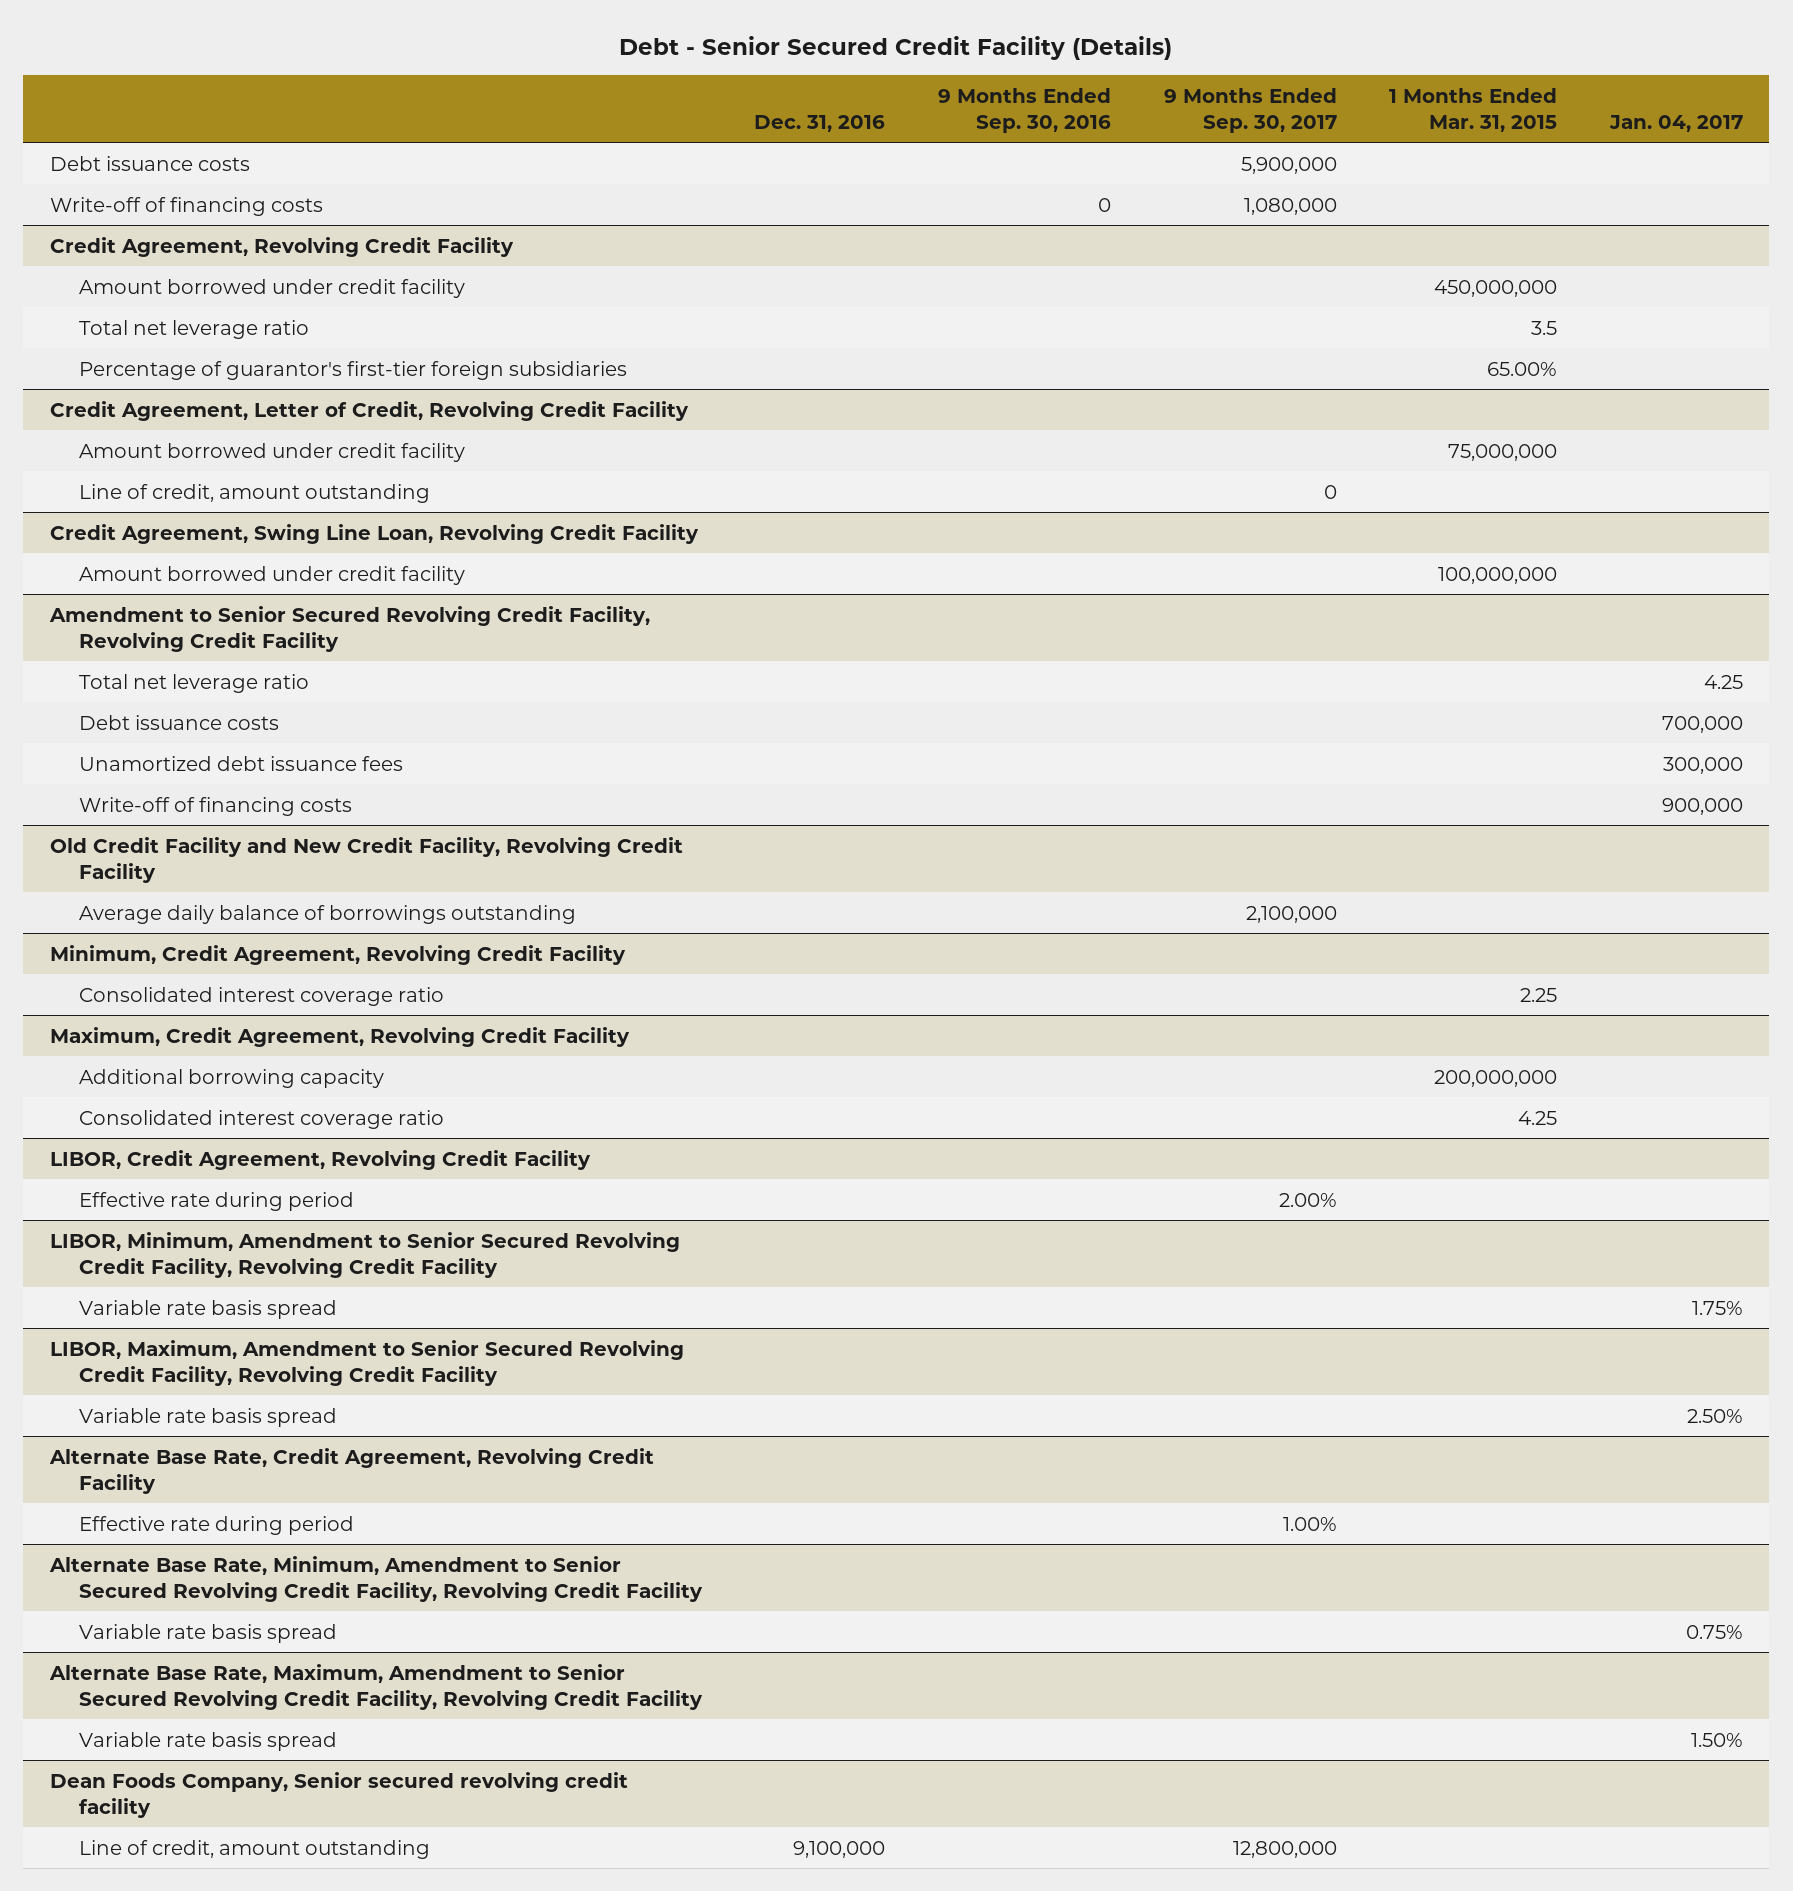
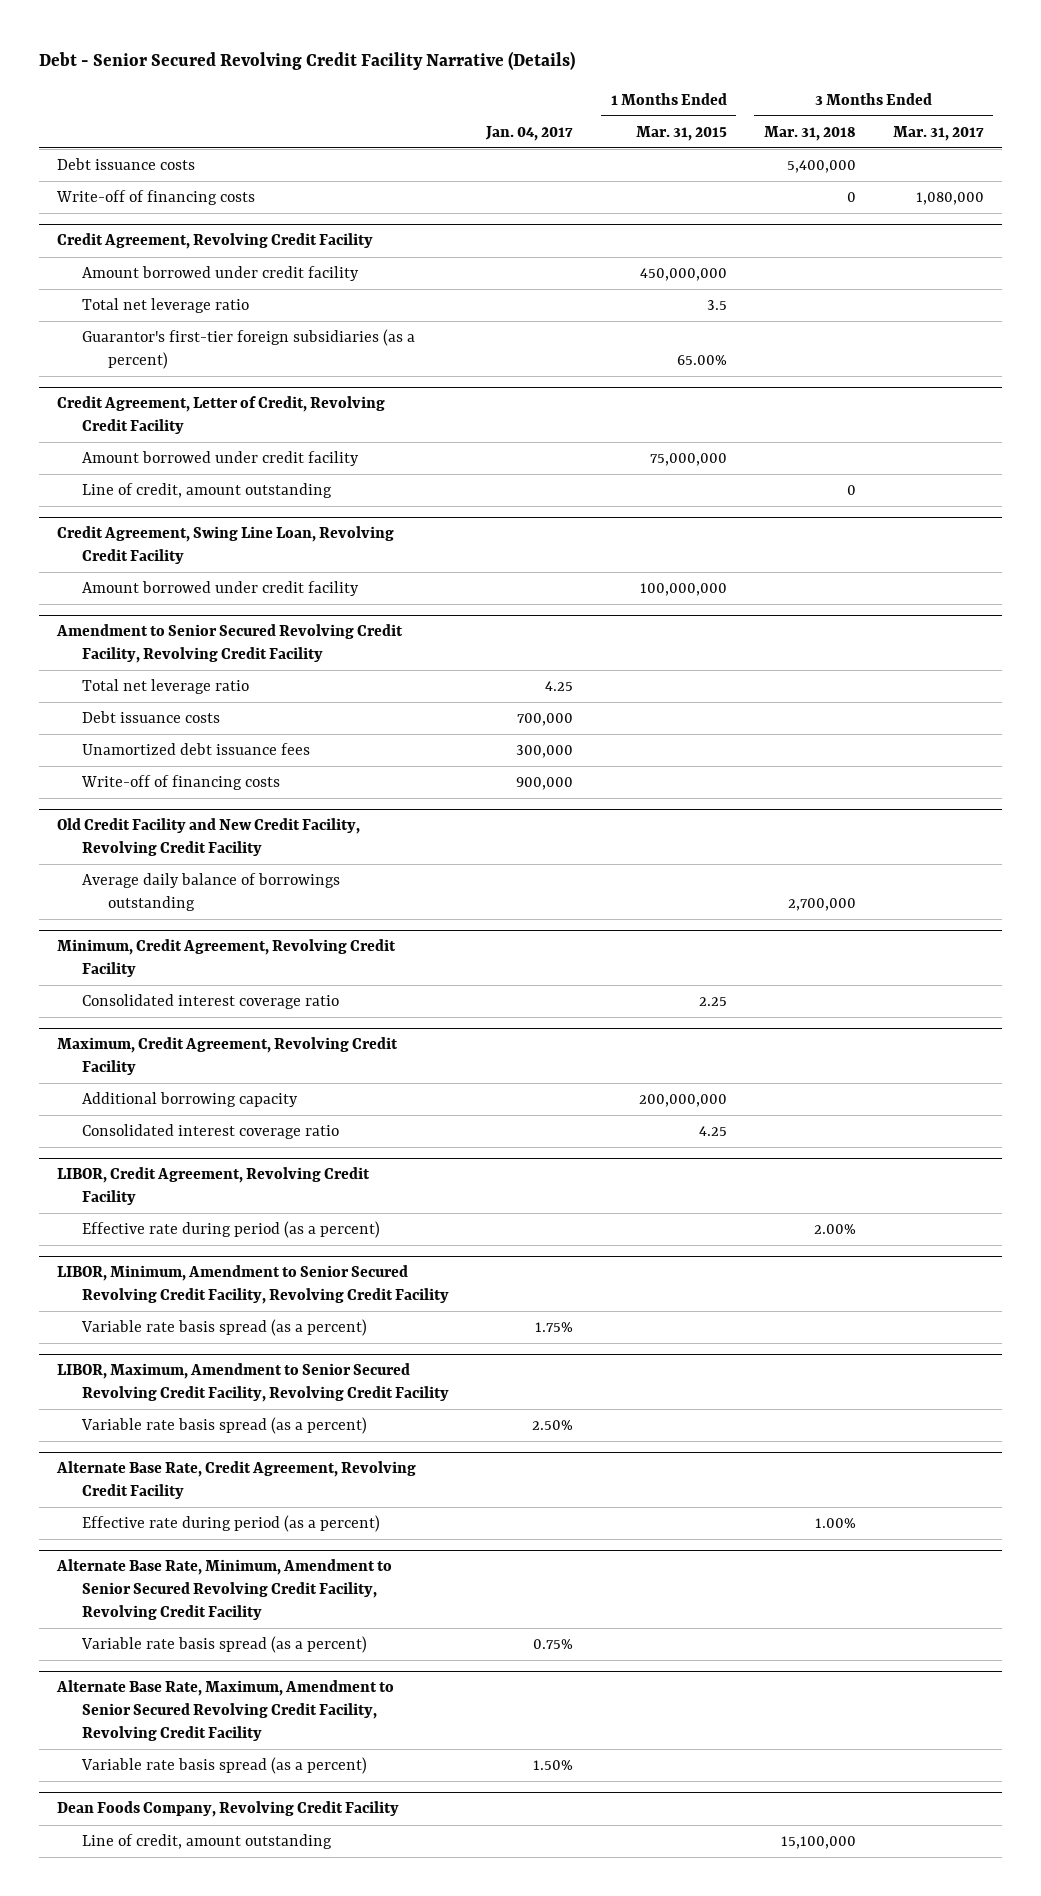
- Debt - Senior Secured Credit Facility (Details)
+ Debt - Senior Secured Revolving Credit Facility Narrative (Details)
- | Dec. 31, 2016 | 9 Months Ended Sep. 30, 2016 | 9 Months Ended Sep. 30, 2017 | 1 Months Ended Mar. 31, 2015 | Jan. 04, 2017
+ | Jan. 04, 2017 | 1 Months Ended Mar. 31, 2015 | 3 Months Ended Mar. 31, 2018 | 3 Months Ended Mar. 31, 2017
@ Credit Agreement, Revolving Credit Facility
- Percentage of guarantor's first-tier foreign subsidiaries | | | | 65.00% |
+ Guarantor's first-tier foreign subsidiaries (as a percent) | | 65.00% | |
@ LIBOR, Credit Agreement, Revolving Credit Facility
- Effective rate during period | | | 2.00% | |
+ Effective rate during period (as a percent) | | | 2.00% |
@ LIBOR, Minimum, Amendment to Senior Secured Revolving Credit Facility, Revolving Credit Facility
- Variable rate basis spread | | | | | 1.75%
+ Variable rate basis spread (as a percent) | 1.75% | | |
@ LIBOR, Maximum, Amendment to Senior Secured Revolving Credit Facility, Revolving Credit Facility
- Variable rate basis spread | | | | | 2.50%
+ Variable rate basis spread (as a percent) | 2.50% | | |
@ Alternate Base Rate, Credit Agreement, Revolving Credit Facility
- Effective rate during period | | | 1.00% | |
+ Effective rate during period (as a percent) | | | 1.00% |
@ Alternate Base Rate, Minimum, Amendment to Senior Secured Revolving Credit Facility, Revolving Credit Facility
- Variable rate basis spread | | | | | 0.75%
+ Variable rate basis spread (as a percent) | 0.75% | | |
@ Alternate Base Rate, Maximum, Amendment to Senior Secured Revolving Credit Facility, Revolving Credit Facility
- Variable rate basis spread | | | | | 1.50%
- Dean Foods Company, Senior secured revolving credit facility
@ Alternate Base Rate, Maximum, Amendment to Senior Secured Revolving Credit Facility, Revolving Credit Facility
+ Variable rate basis spread (as a percent) | 1.50% | | |
+ Dean Foods Company, Revolving Credit Facility

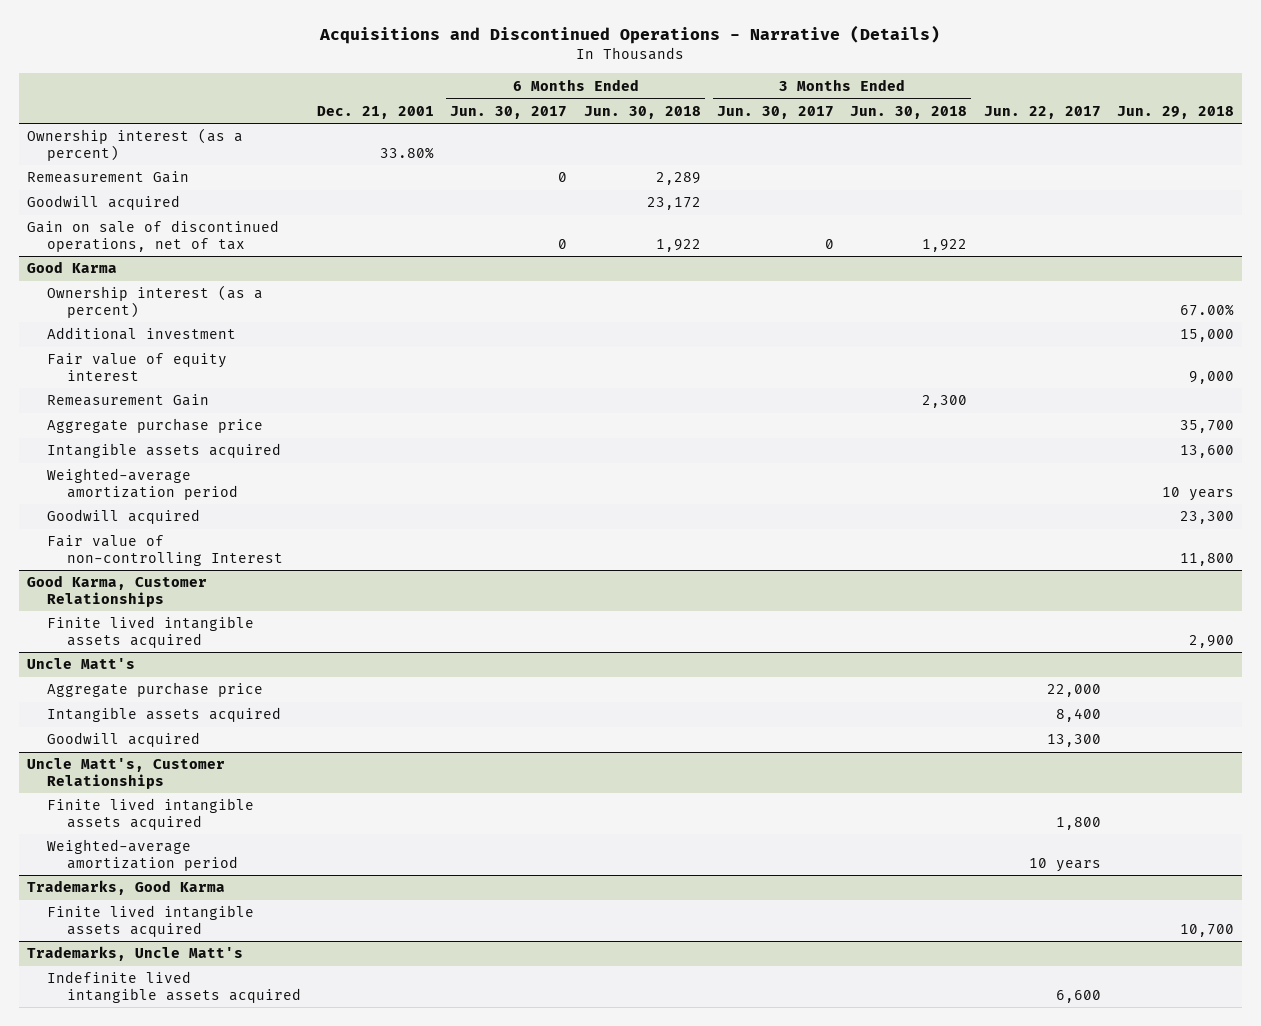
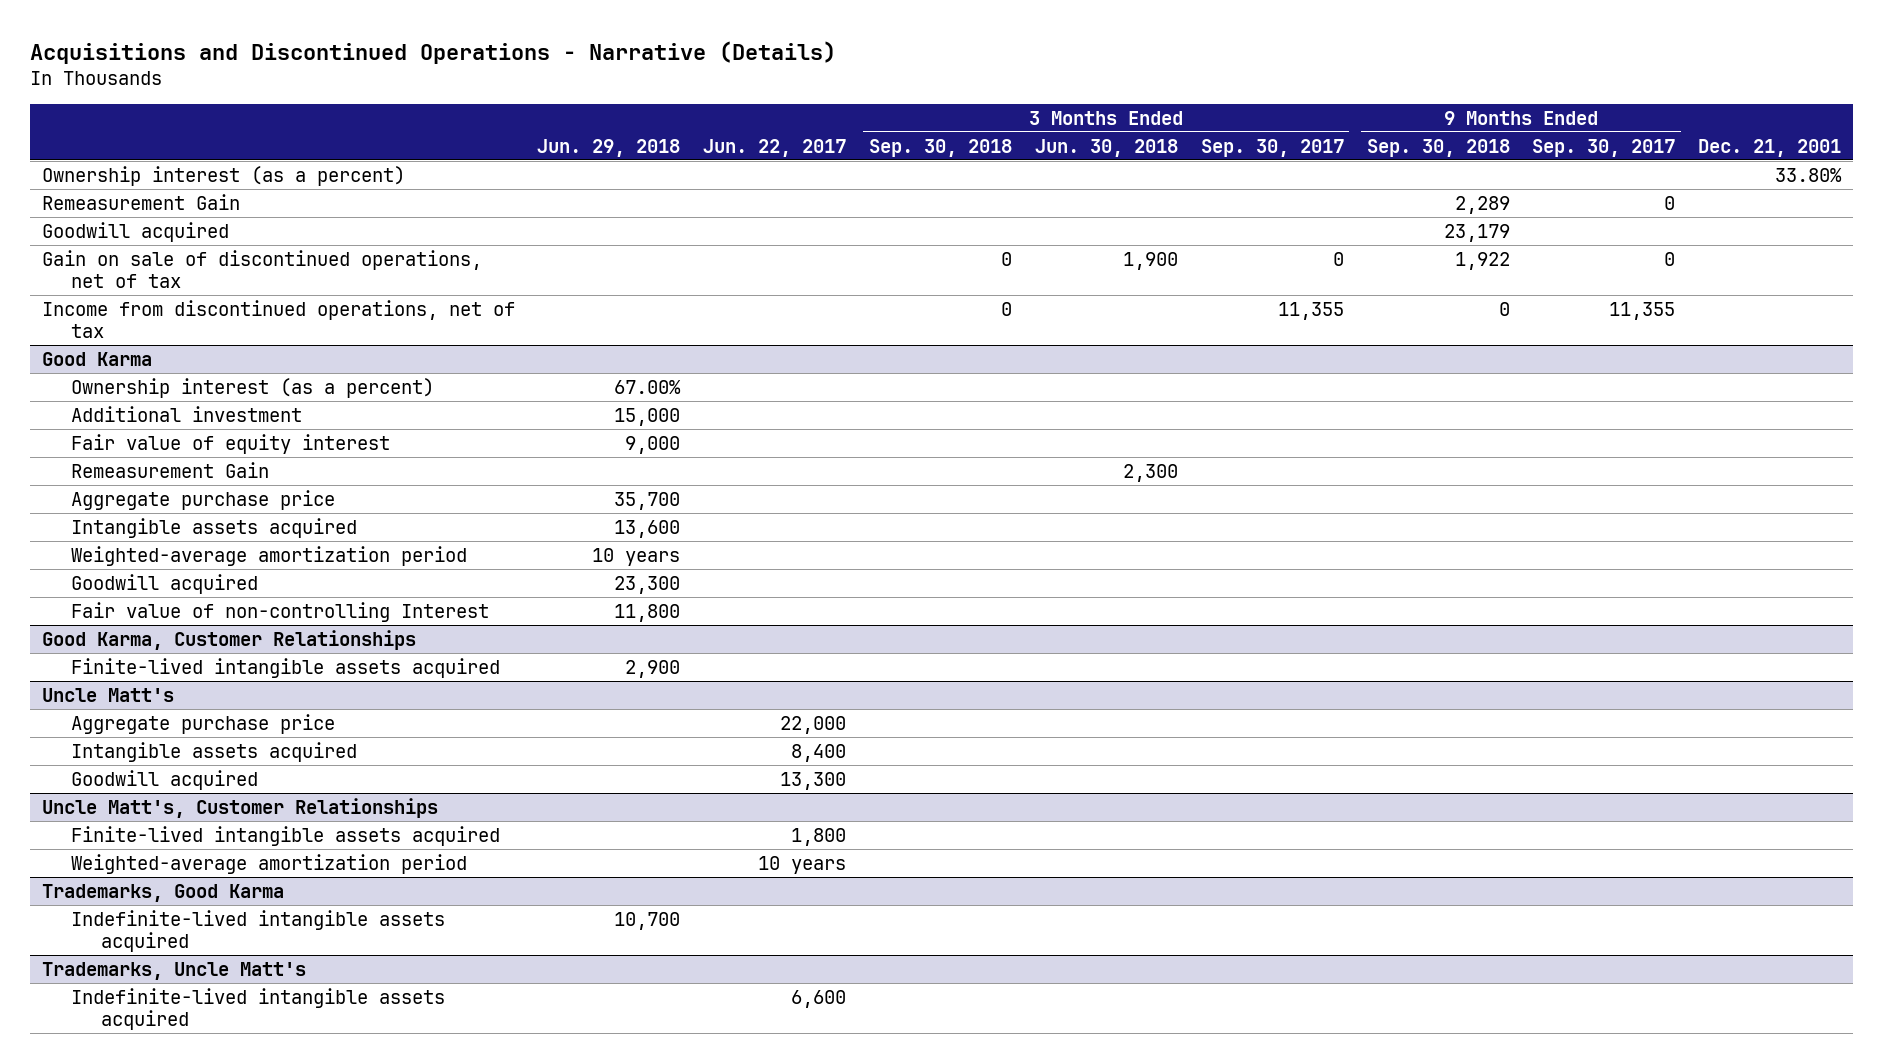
- | Dec. 21, 2001 | 6 Months Ended Jun. 30, 2017 | 6 Months Ended Jun. 30, 2018 | 3 Months Ended Jun. 30, 2017 | 3 Months Ended Jun. 30, 2018 | Jun. 22, 2017 | Jun. 29, 2018
+ | Jun. 29, 2018 | Jun. 22, 2017 | 3 Months Ended Sep. 30, 2018 | 3 Months Ended Jun. 30, 2018 | 3 Months Ended Sep. 30, 2017 | 9 Months Ended Sep. 30, 2018 | 9 Months Ended Sep. 30, 2017 | Dec. 21, 2001
- Gain on sale of discontinued operations, net of tax | | 0 | 1,922 | 0 | 1,922 | |
+ Gain on sale of discontinued operations, net of tax | | | 0 | 1,900 | 0 | 1,922 | 0 |
+ Income from discontinued operations, net of tax | | | 0 | | 11,355 | 0 | 11,355 |
@ Good Karma, Customer Relationships
- Finite lived intangible assets acquired | | | | | | | 2,900
+ Finite-lived intangible assets acquired | 2,900 | | | | | | |
@ Uncle Matt's, Customer Relationships
- Finite lived intangible assets acquired | | | | | | 1,800 |
+ Finite-lived intangible assets acquired | | 1,800 | | | | | |
@ Trademarks, Good Karma
- Finite lived intangible assets acquired | | | | | | | 10,700
+ Indefinite-lived intangible assets acquired | 10,700 | | | | | | |
@ Trademarks, Uncle Matt's
- Indefinite lived intangible assets acquired | | | | | | 6,600 |
+ Indefinite-lived intangible assets acquired | | 6,600 | | | | | |

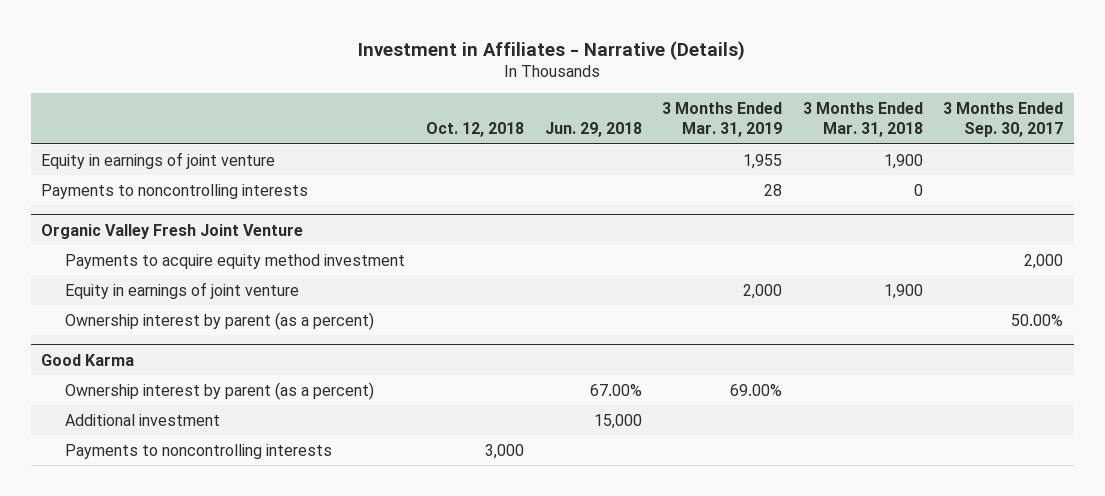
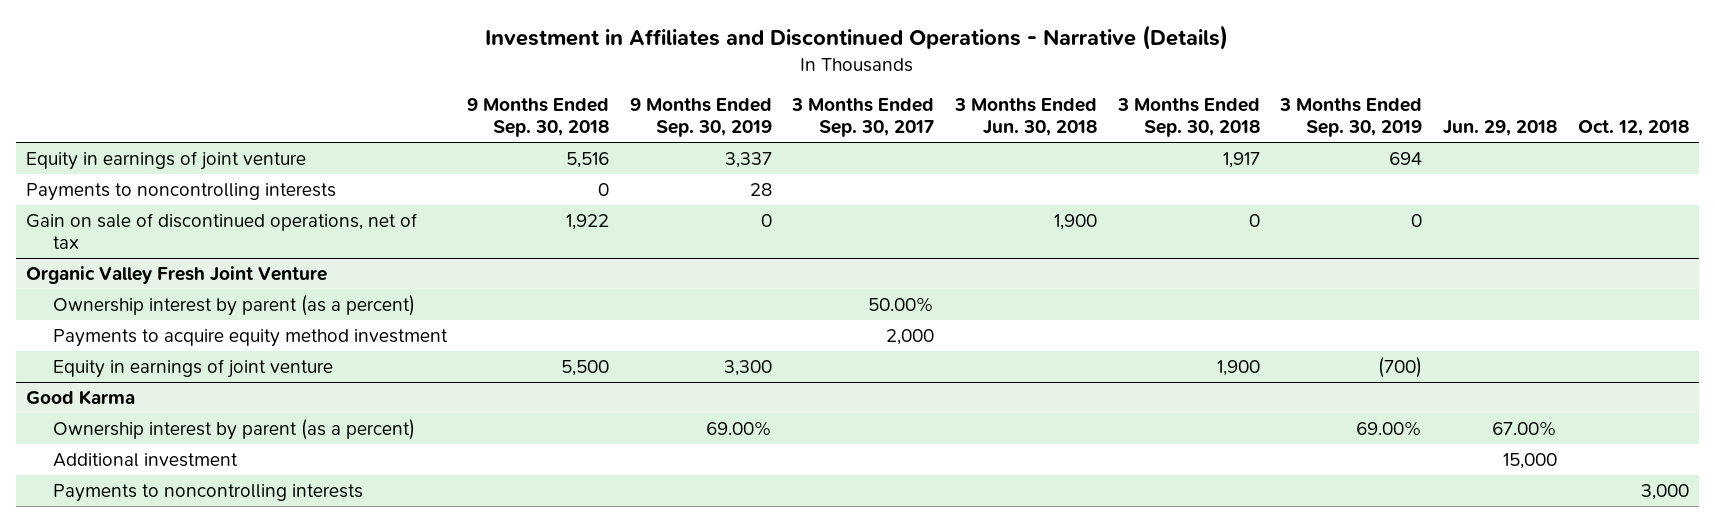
- Investment in Affiliates - Narrative (Details)
+ Investment in Affiliates and Discontinued Operations - Narrative (Details)
- | Oct. 12, 2018 | Jun. 29, 2018 | 3 Months Ended Mar. 31, 2019 | 3 Months Ended Mar. 31, 2018 | 3 Months Ended Sep. 30, 2017
+ | 9 Months Ended Sep. 30, 2018 | 9 Months Ended Sep. 30, 2019 | 3 Months Ended Sep. 30, 2017 | 3 Months Ended Jun. 30, 2018 | 3 Months Ended Sep. 30, 2018 | 3 Months Ended Sep. 30, 2019 | Jun. 29, 2018 | Oct. 12, 2018
+ Gain on sale of discontinued operations, net of tax | 1,922 | 0 | | 1,900 | 0 | 0 | |
@ Organic Valley Fresh Joint Venture
moved up: Ownership interest by parent (as a percent) | | | 50.00% | | | | |

